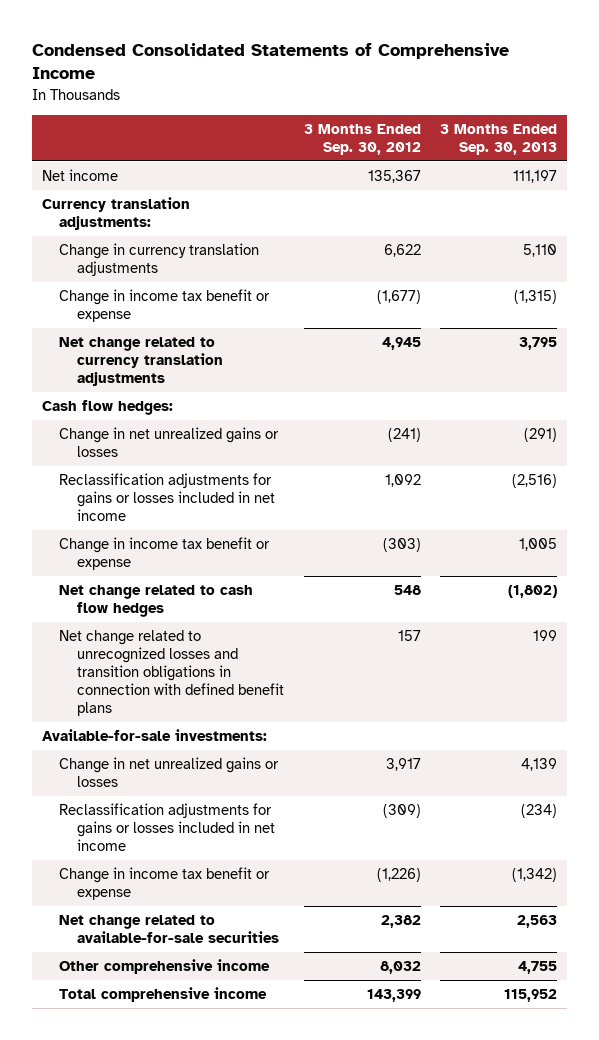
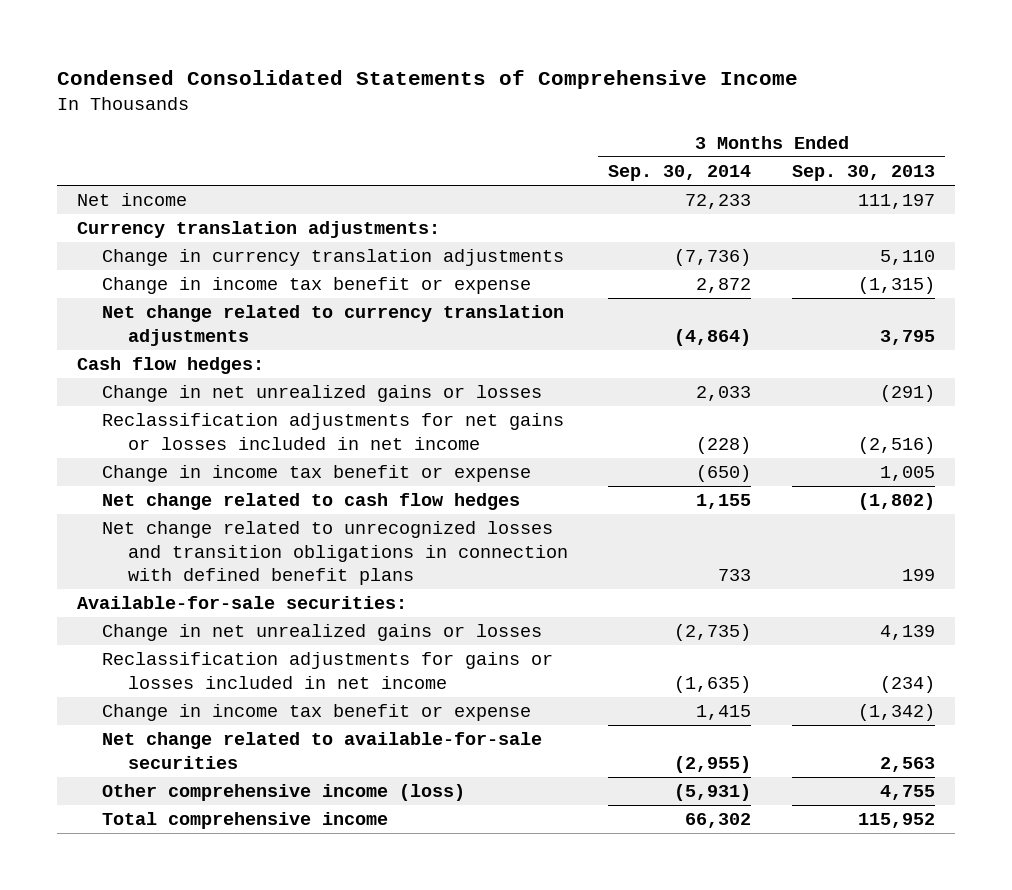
- | 3 Months Ended Sep. 30, 2012 | 3 Months Ended Sep. 30, 2013
+ | 3 Months Ended Sep. 30, 2014 | 3 Months Ended Sep. 30, 2013
- Reclassification adjustments for gains or losses included in net income | 1,092 | (2,516)
+ Reclassification adjustments for net gains or losses included in net income | (228) | (2,516)
- Available-for-sale investments:
+ Available-for-sale securities:
- Other comprehensive income | 8,032 | 4,755
+ Other comprehensive income (loss) | (5,931) | 4,755

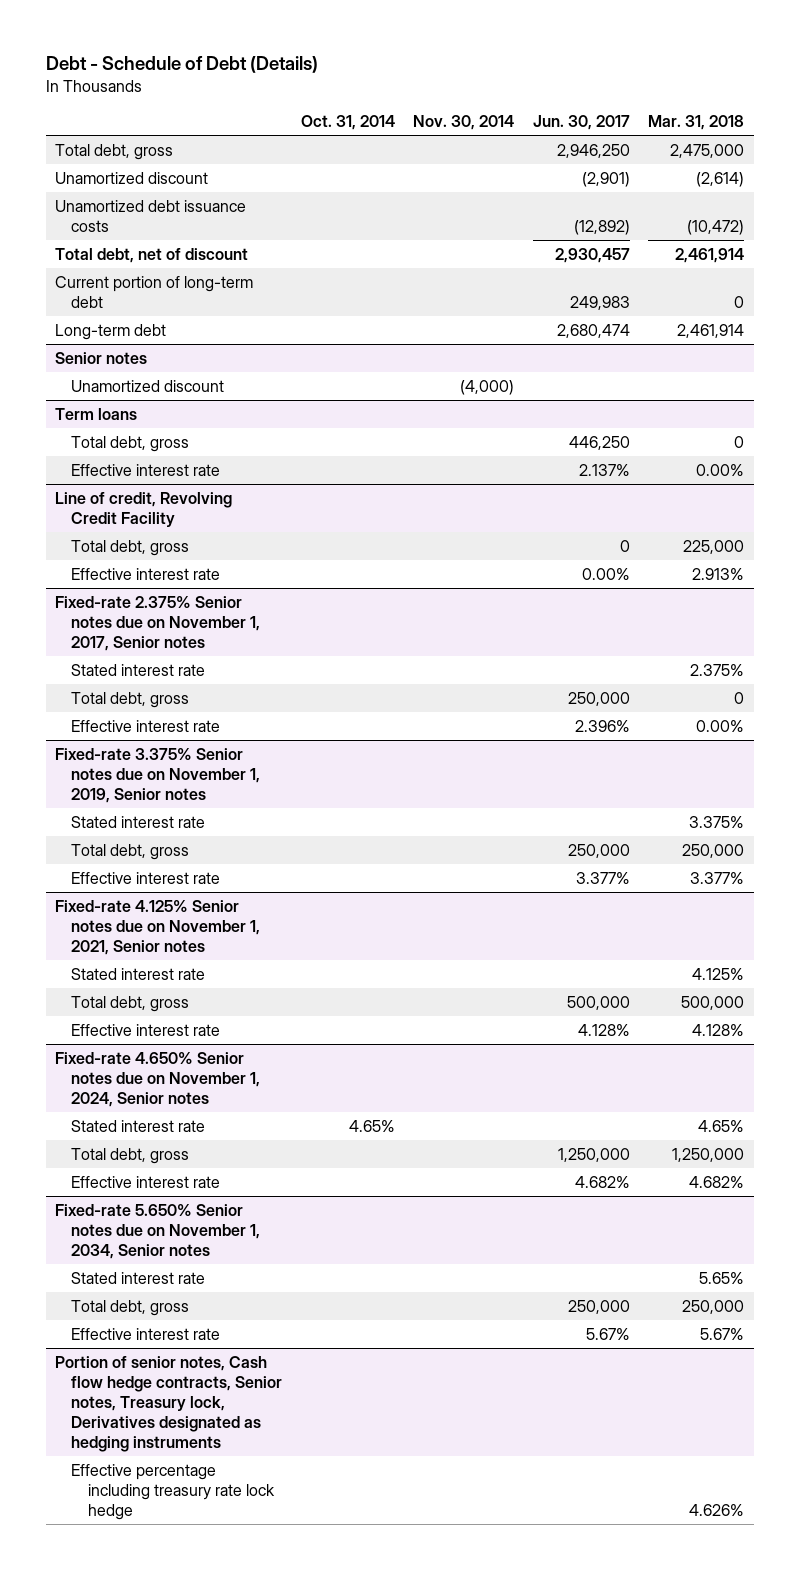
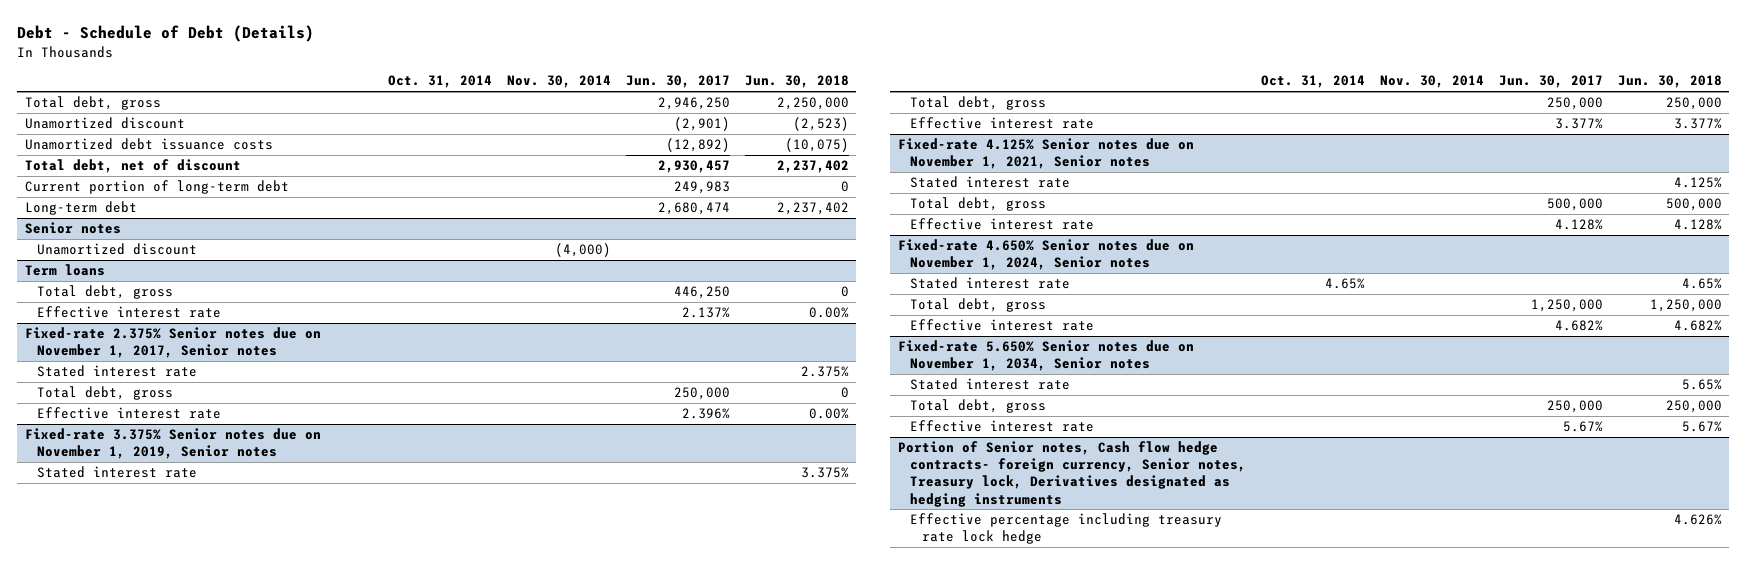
- | Oct. 31, 2014 | Nov. 30, 2014 | Jun. 30, 2017 | Mar. 31, 2018
+ | Oct. 31, 2014 | Nov. 30, 2014 | Jun. 30, 2017 | Jun. 30, 2018
- Line of credit, Revolving Credit Facility
- Total debt, gross | | | 0 | 225,000
- Effective interest rate | | | 0.00% | 2.913%
- Portion of senior notes, Cash flow hedge contracts, Senior notes, Treasury lock, Derivatives designated as hedging instruments
+ Portion of Senior notes, Cash flow hedge contracts- foreign currency, Senior notes, Treasury lock, Derivatives designated as hedging instruments

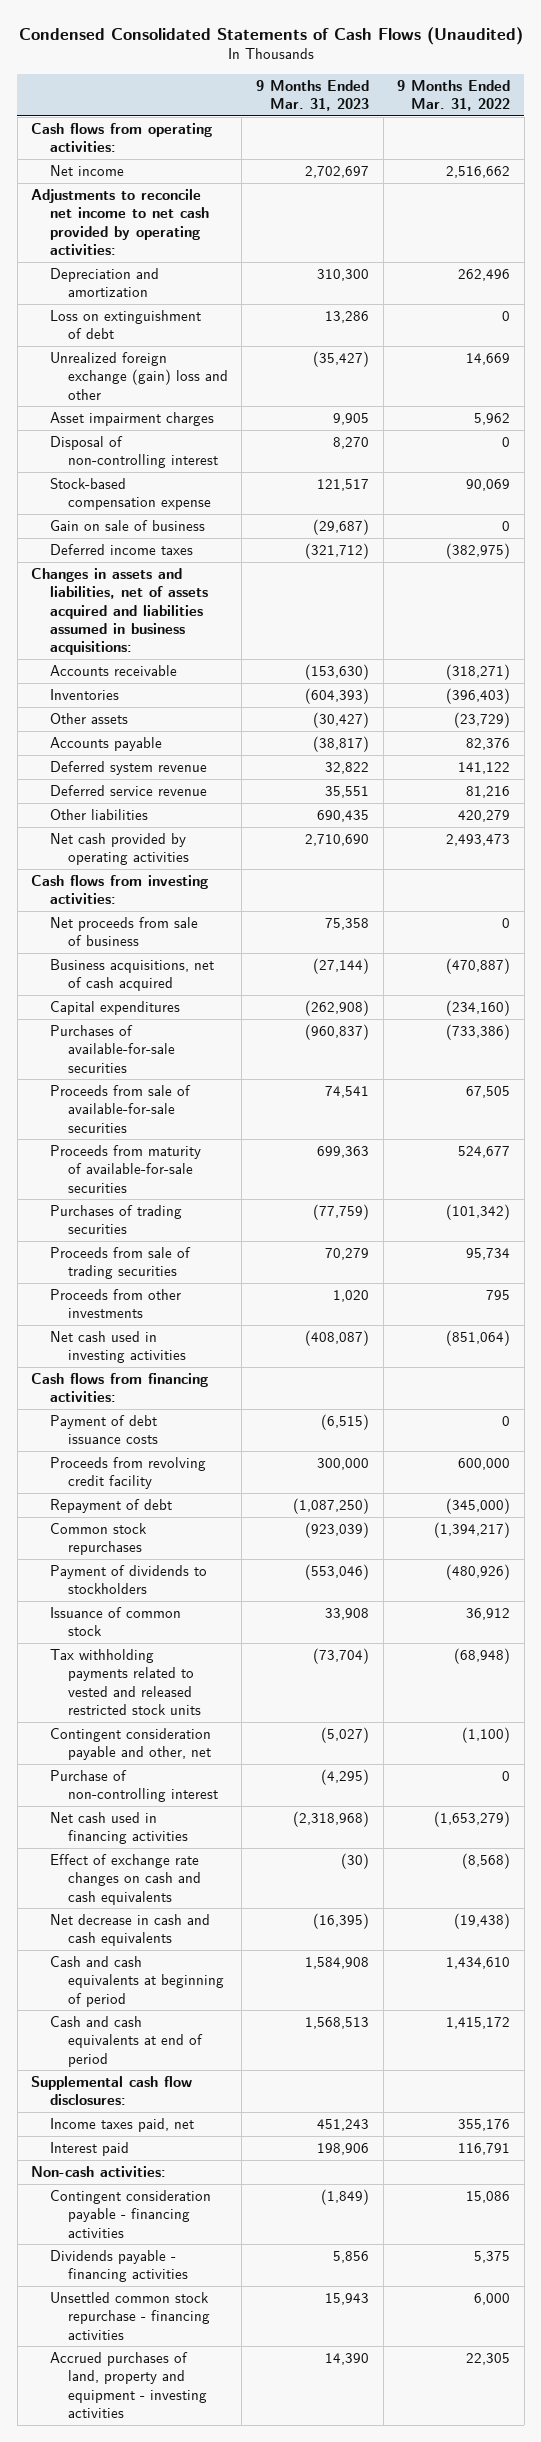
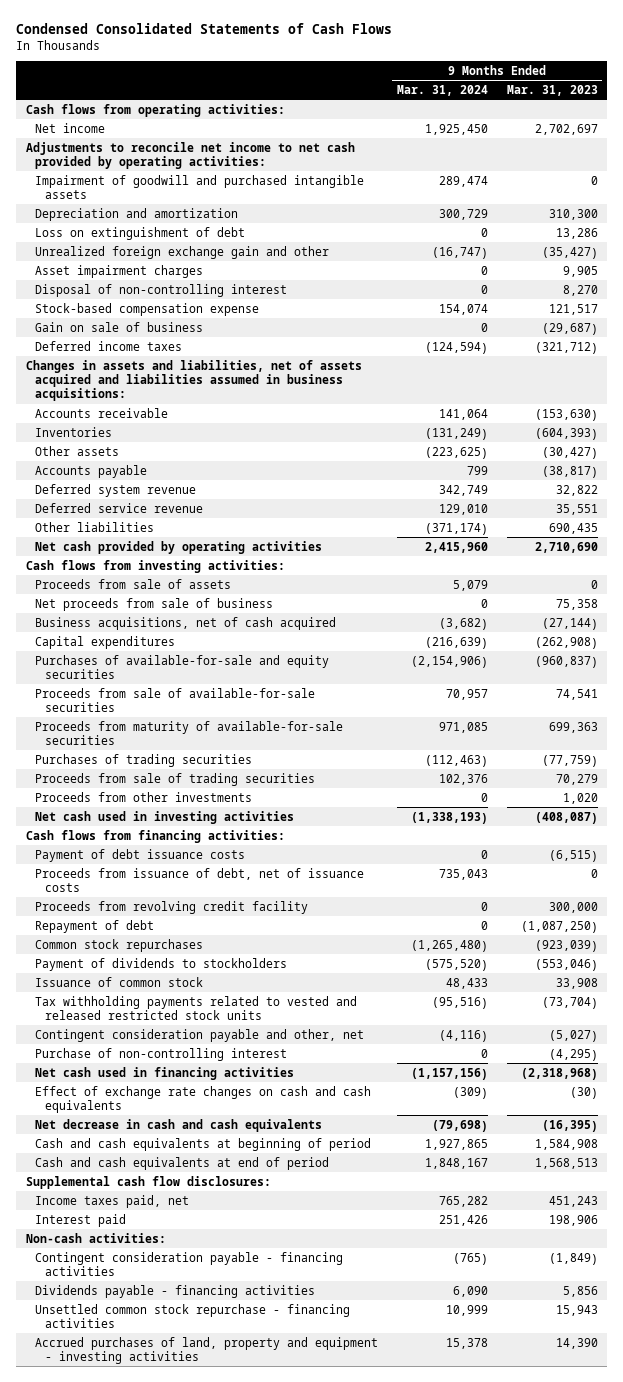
- Condensed Consolidated Statements of Cash Flows (Unaudited)
+ Condensed Consolidated Statements of Cash Flows
- | 9 Months Ended Mar. 31, 2023 | 9 Months Ended Mar. 31, 2022
+ | 9 Months Ended Mar. 31, 2024 | 9 Months Ended Mar. 31, 2023
+ Impairment of goodwill and purchased intangible assets | 289,474 | 0
- Unrealized foreign exchange (gain) loss and other | (35,427) | 14,669
+ Unrealized foreign exchange gain and other | (16,747) | (35,427)
+ Proceeds from sale of assets | 5,079 | 0
- Purchases of available-for-sale securities | (960,837) | (733,386)
+ Purchases of available-for-sale and equity securities | (2,154,906) | (960,837)
+ Proceeds from issuance of debt, net of issuance costs | 735,043 | 0

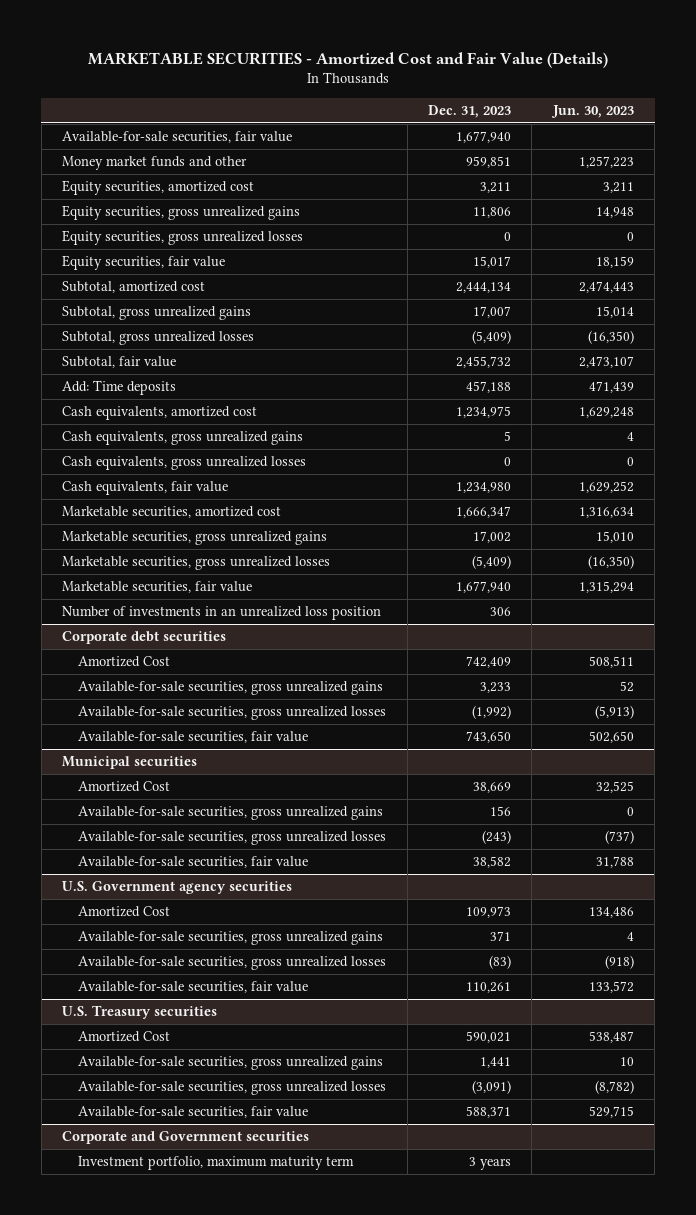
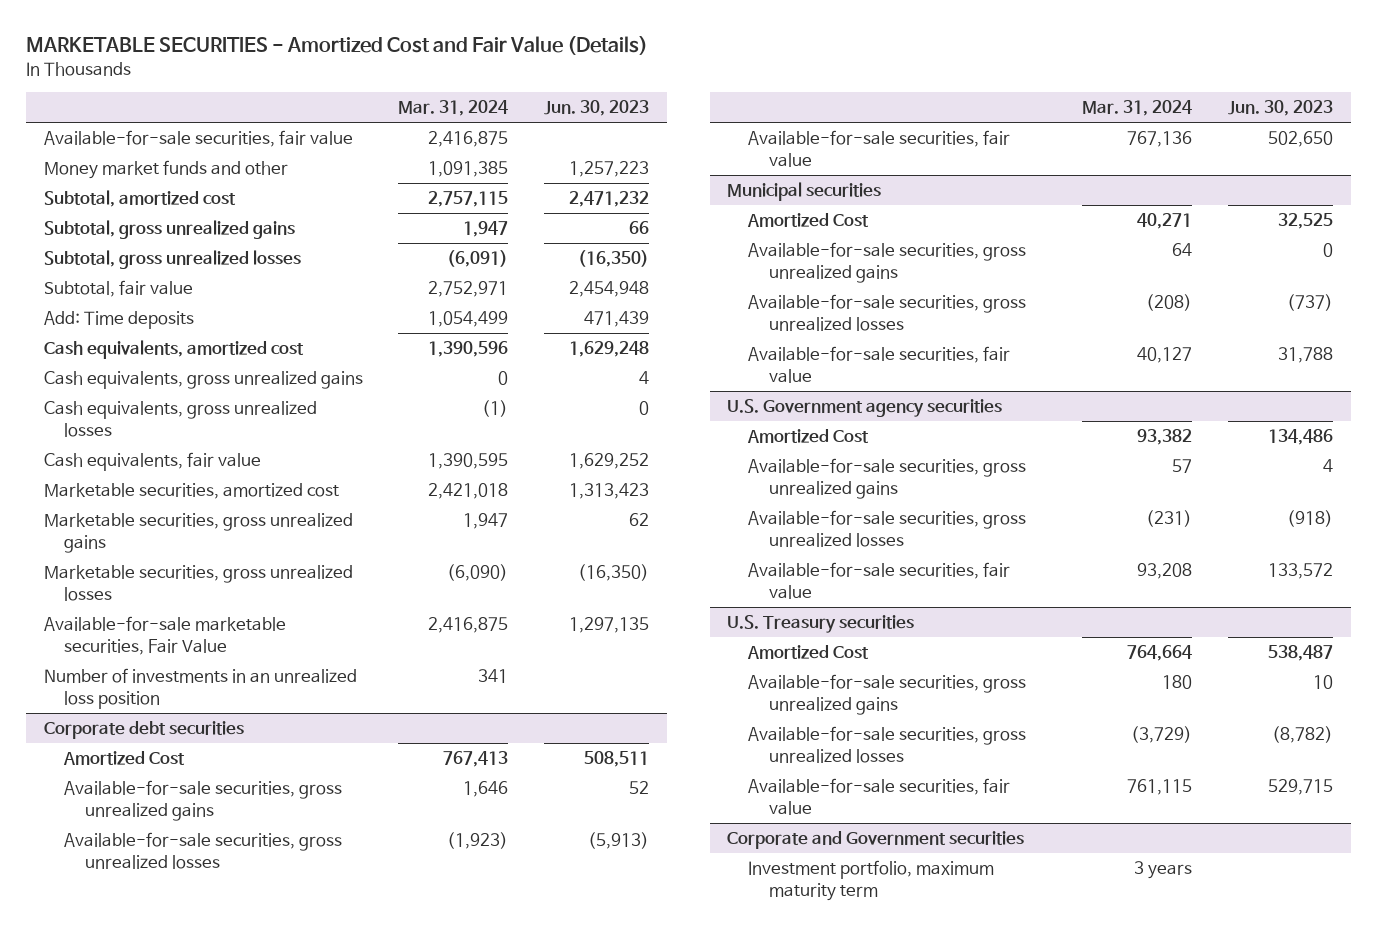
- | Dec. 31, 2023 | Jun. 30, 2023
+ | Mar. 31, 2024 | Jun. 30, 2023
- Equity securities, amortized cost | 3,211 | 3,211
- Equity securities, gross unrealized gains | 11,806 | 14,948
- Equity securities, gross unrealized losses | 0 | 0
- Equity securities, fair value | 15,017 | 18,159
- Subtotal, amortized cost | 2,444,134 | 2,474,443
- Subtotal, gross unrealized gains | 17,007 | 15,014
+ Subtotal, amortized cost | 2,757,115 | 2,471,232
+ Subtotal, gross unrealized gains | 1,947 | 66
- Subtotal, fair value | 2,455,732 | 2,473,107
+ Subtotal, fair value | 2,752,971 | 2,454,948
- Marketable securities, amortized cost | 1,666,347 | 1,316,634
- Marketable securities, gross unrealized gains | 17,002 | 15,010
+ Marketable securities, amortized cost | 2,421,018 | 1,313,423
+ Marketable securities, gross unrealized gains | 1,947 | 62
- Marketable securities, fair value | 1,677,940 | 1,315,294
+ Available-for-sale marketable securities, Fair Value | 2,416,875 | 1,297,135

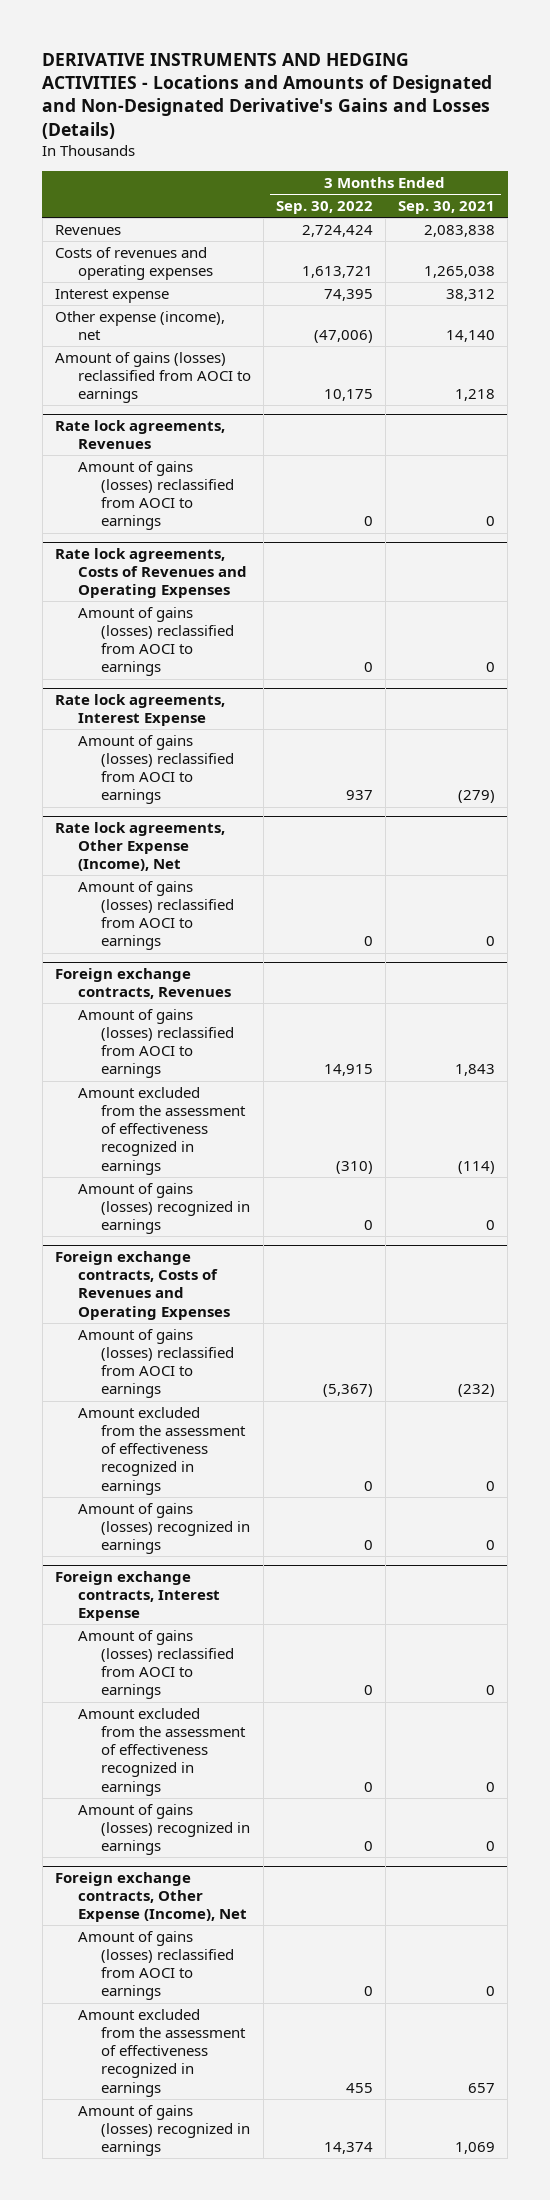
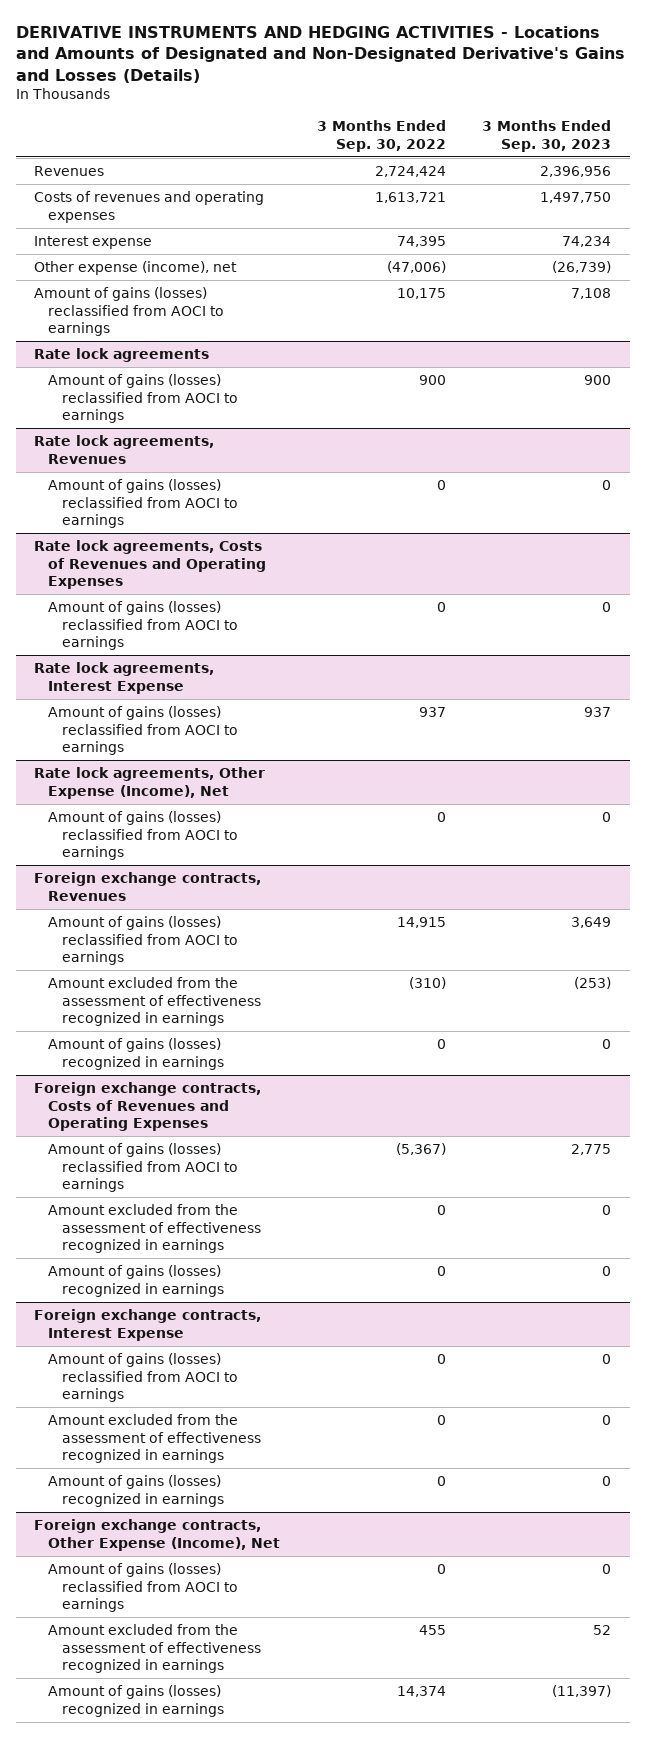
- | 3 Months Ended Sep. 30, 2022 | 3 Months Ended Sep. 30, 2021
+ | 3 Months Ended Sep. 30, 2022 | 3 Months Ended Sep. 30, 2023
+ Rate lock agreements
+ Amount of gains (losses) reclassified from AOCI to earnings | 900 | 900

